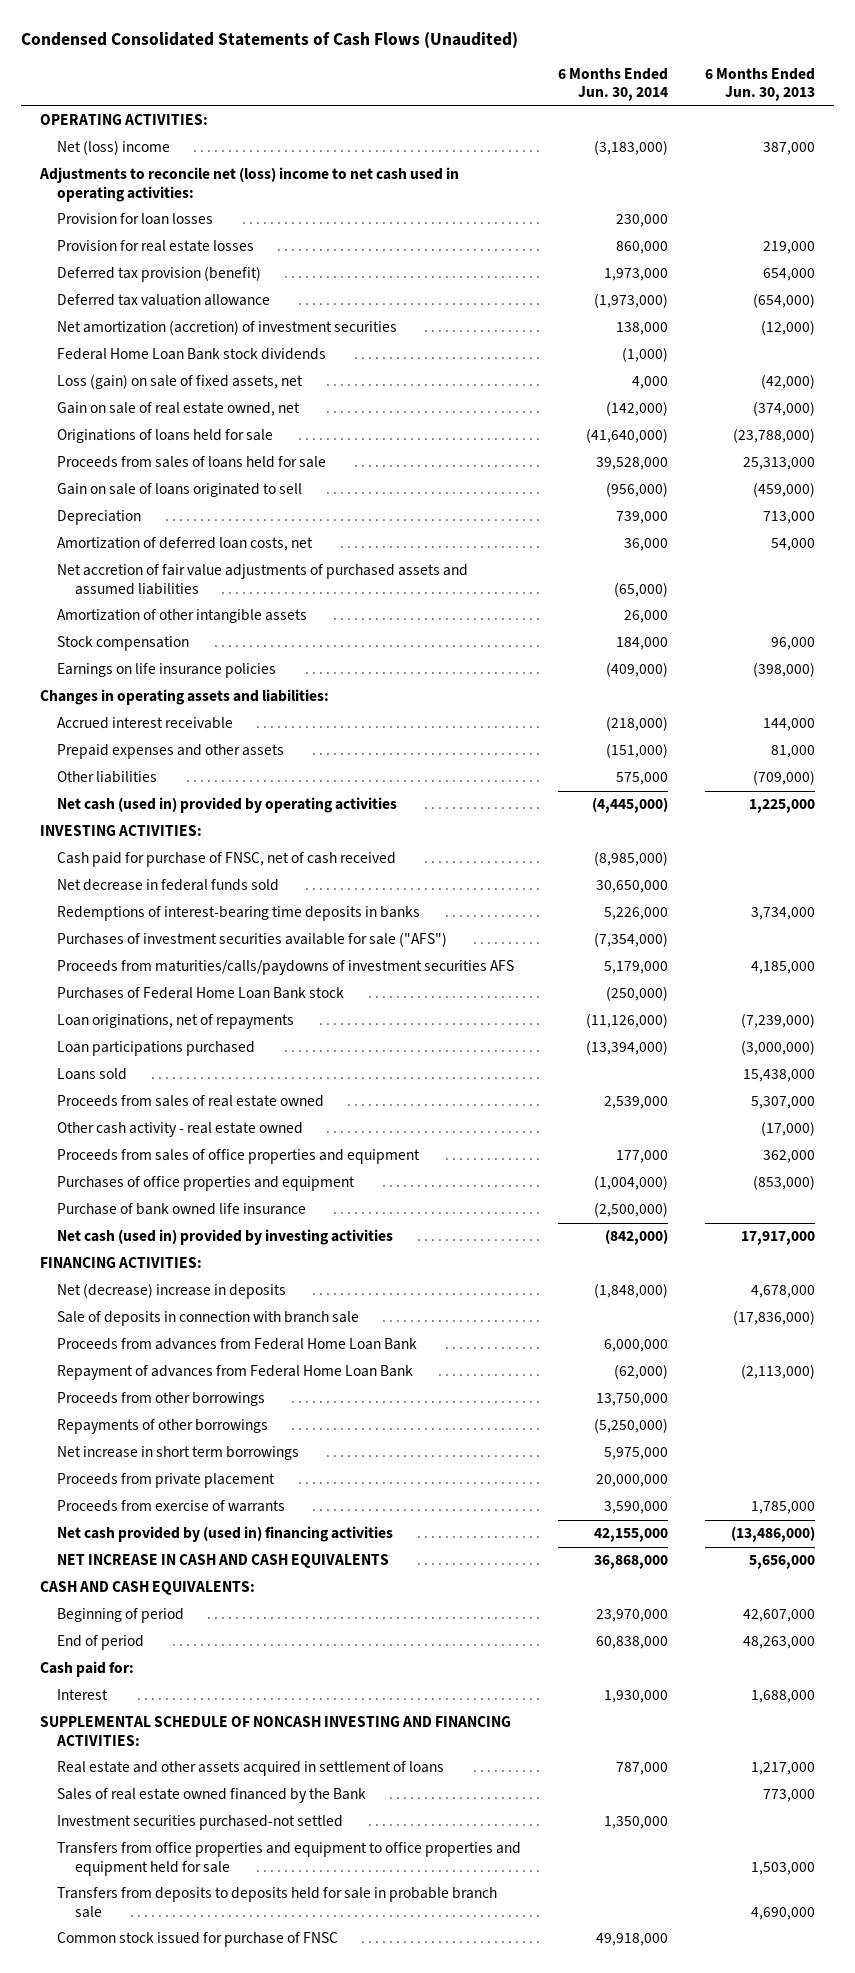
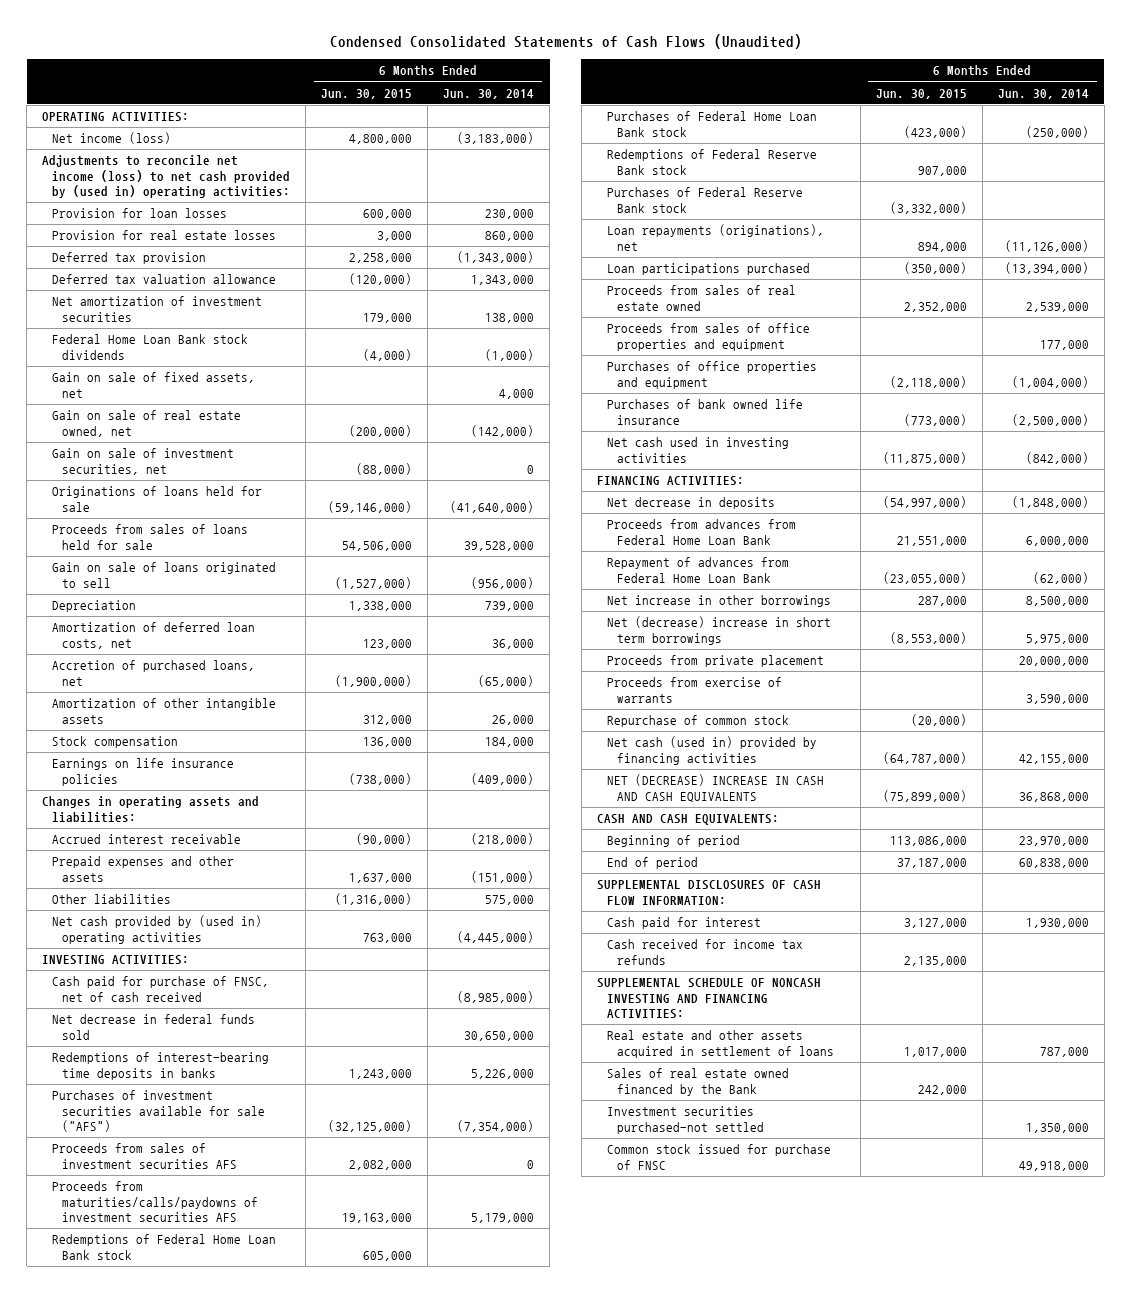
- | 6 Months Ended Jun. 30, 2014 | 6 Months Ended Jun. 30, 2013
+ | 6 Months Ended Jun. 30, 2015 | 6 Months Ended Jun. 30, 2014
- Net (loss) income | (3,183,000) | 387,000
- Adjustments to reconcile net (loss) income to net cash used in operating activities:
+ Net income (loss) | 4,800,000 | (3,183,000)
+ Adjustments to reconcile net income (loss) to net cash provided by (used in) operating activities:
- Deferred tax provision (benefit) | 1,973,000 | 654,000
- Deferred tax valuation allowance | (1,973,000) | (654,000)
- Net amortization (accretion) of investment securities | 138,000 | (12,000)
+ Deferred tax provision | 2,258,000 | (1,343,000)
+ Deferred tax valuation allowance | (120,000) | 1,343,000
+ Net amortization of investment securities | 179,000 | 138,000
- Loss (gain) on sale of fixed assets, net | 4,000 | (42,000)
+ Gain on sale of fixed assets, net | | 4,000
+ Gain on sale of investment securities, net | (88,000) | 0
- Net accretion of fair value adjustments of purchased assets and assumed liabilities | (65,000) |
+ Accretion of purchased loans, net | (1,900,000) | (65,000)
- Net cash (used in) provided by operating activities | (4,445,000) | 1,225,000
+ Net cash provided by (used in) operating activities | 763,000 | (4,445,000)
+ Proceeds from sales of investment securities AFS | 2,082,000 | 0
+ Redemptions of Federal Home Loan Bank stock | 605,000 |
- Loan originations, net of repayments | (11,126,000) | (7,239,000)
+ Redemptions of Federal Reserve Bank stock | 907,000 |
+ Purchases of Federal Reserve Bank stock | (3,332,000) |
+ Loan repayments (originations), net | 894,000 | (11,126,000)
- Loans sold | | 15,438,000
- Other cash activity - real estate owned | | (17,000)
- Purchase of bank owned life insurance | (2,500,000) |
- Net cash (used in) provided by investing activities | (842,000) | 17,917,000
+ Purchases of bank owned life insurance | (773,000) | (2,500,000)
+ Net cash used in investing activities | (11,875,000) | (842,000)
- Net (decrease) increase in deposits | (1,848,000) | 4,678,000
- Sale of deposits in connection with branch sale | | (17,836,000)
+ Net decrease in deposits | (54,997,000) | (1,848,000)
- Proceeds from other borrowings | 13,750,000 |
- Repayments of other borrowings | (5,250,000) |
- Net increase in short term borrowings | 5,975,000 |
+ Net increase in other borrowings | 287,000 | 8,500,000
+ Net (decrease) increase in short term borrowings | (8,553,000) | 5,975,000
- Net cash provided by (used in) financing activities | 42,155,000 | (13,486,000)
- NET INCREASE IN CASH AND CASH EQUIVALENTS | 36,868,000 | 5,656,000
+ Repurchase of common stock | (20,000) |
+ Net cash (used in) provided by financing activities | (64,787,000) | 42,155,000
+ NET (DECREASE) INCREASE IN CASH AND CASH EQUIVALENTS | (75,899,000) | 36,868,000
- Cash paid for:
- Interest | 1,930,000 | 1,688,000
+ SUPPLEMENTAL DISCLOSURES OF CASH FLOW INFORMATION:
+ Cash paid for interest | 3,127,000 | 1,930,000
+ Cash received for income tax refunds | 2,135,000 |
- Transfers from office properties and equipment to office properties and equipment held for sale | | 1,503,000
- Transfers from deposits to deposits held for sale in probable branch sale | | 4,690,000

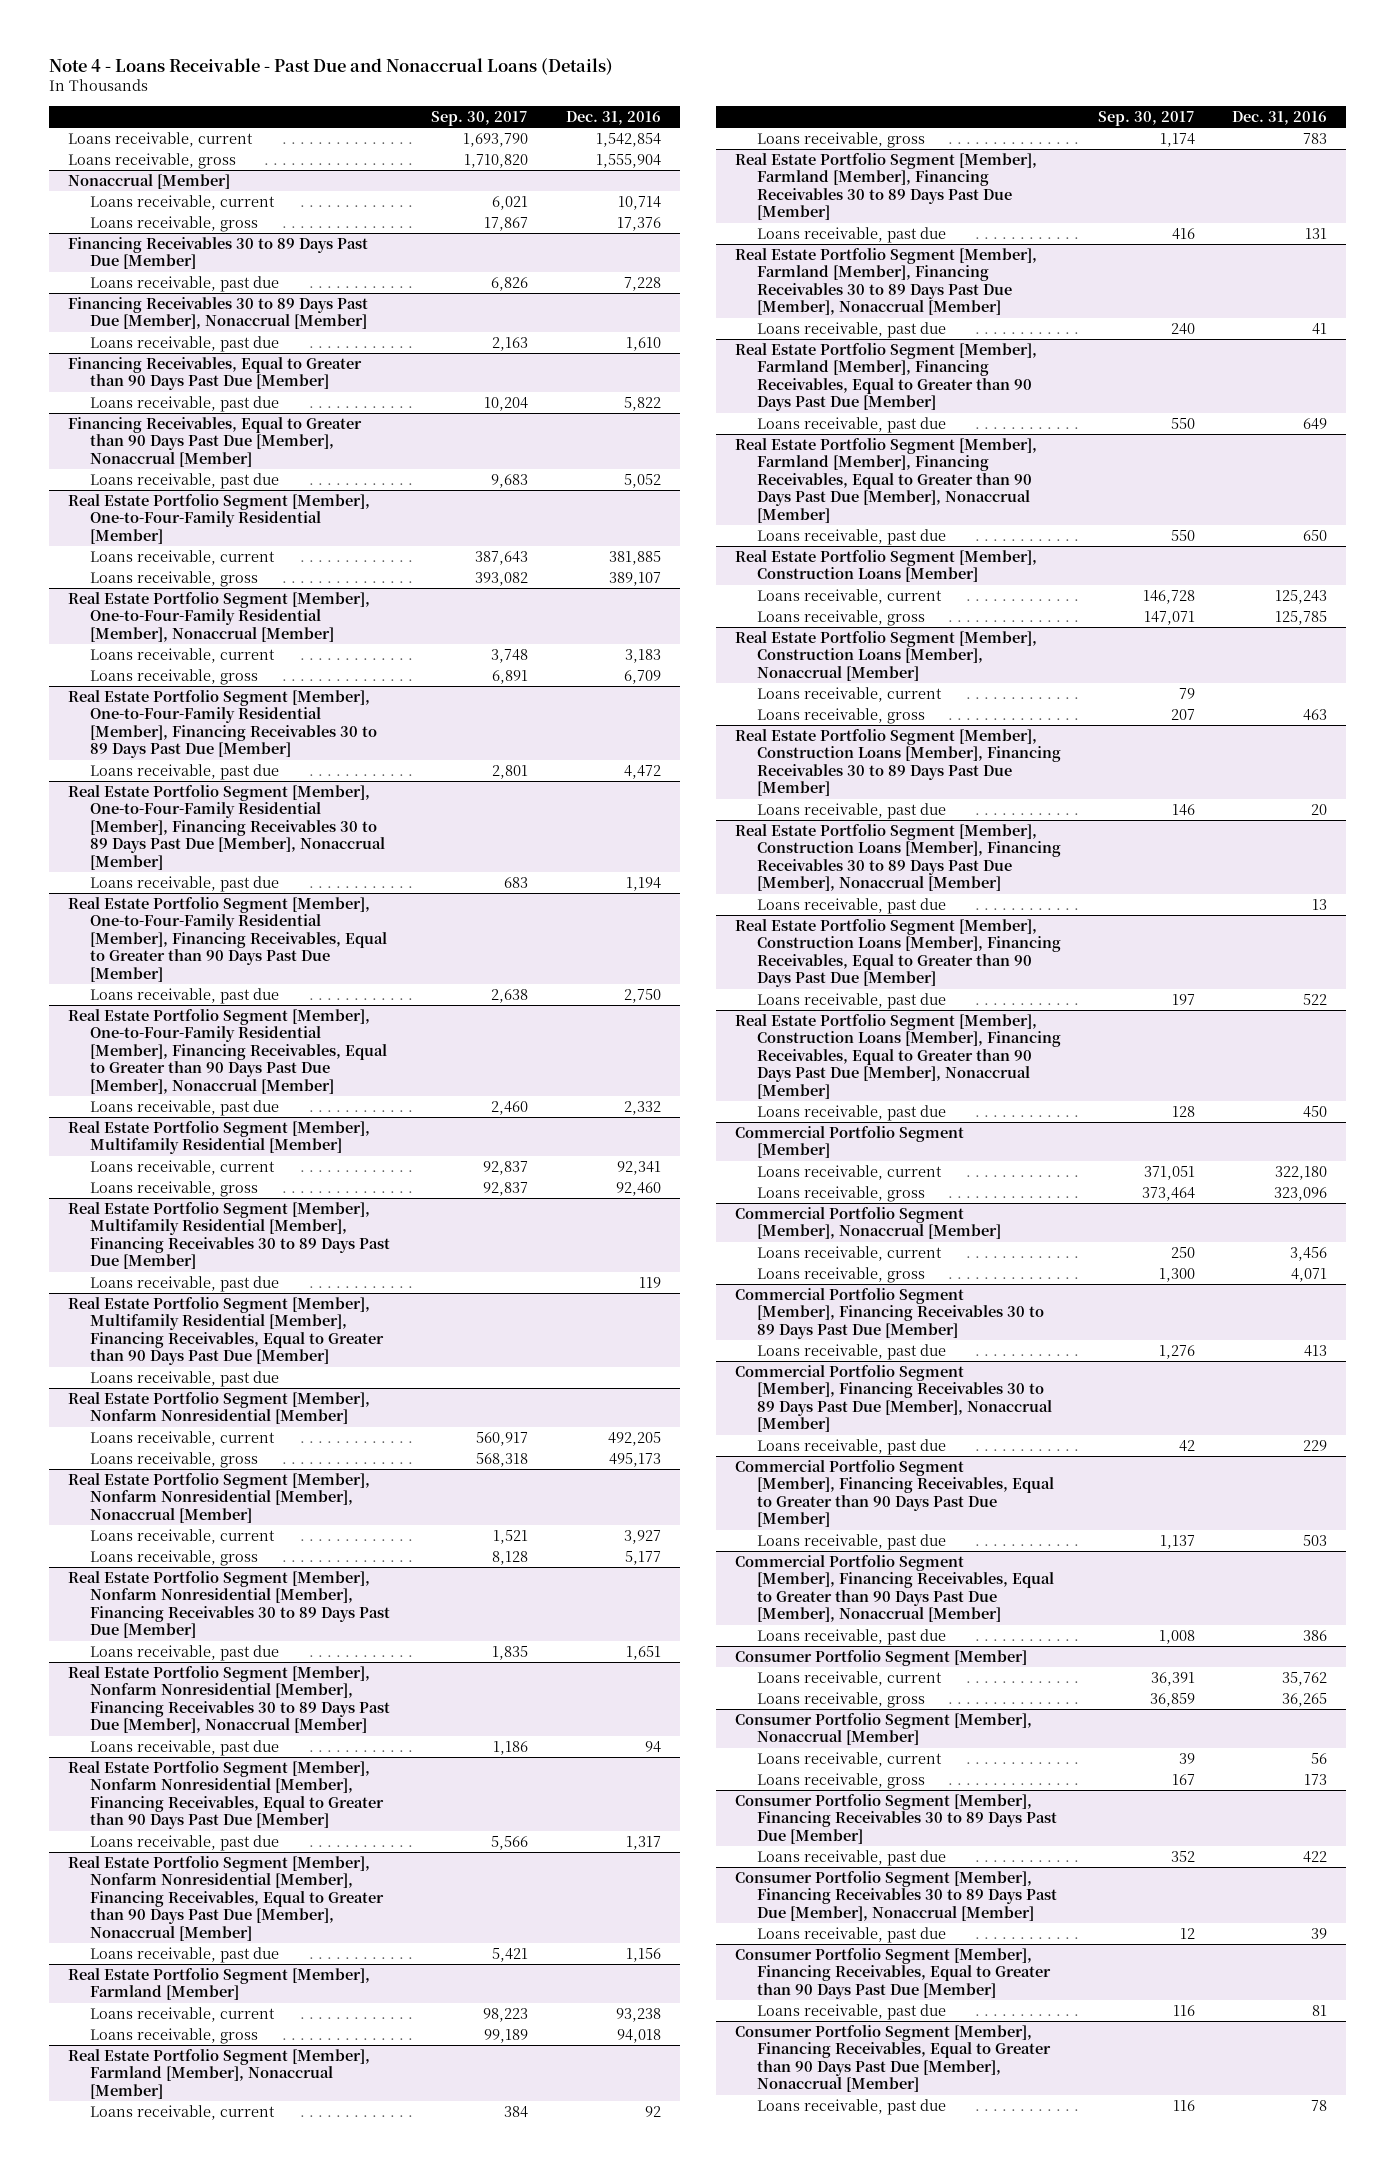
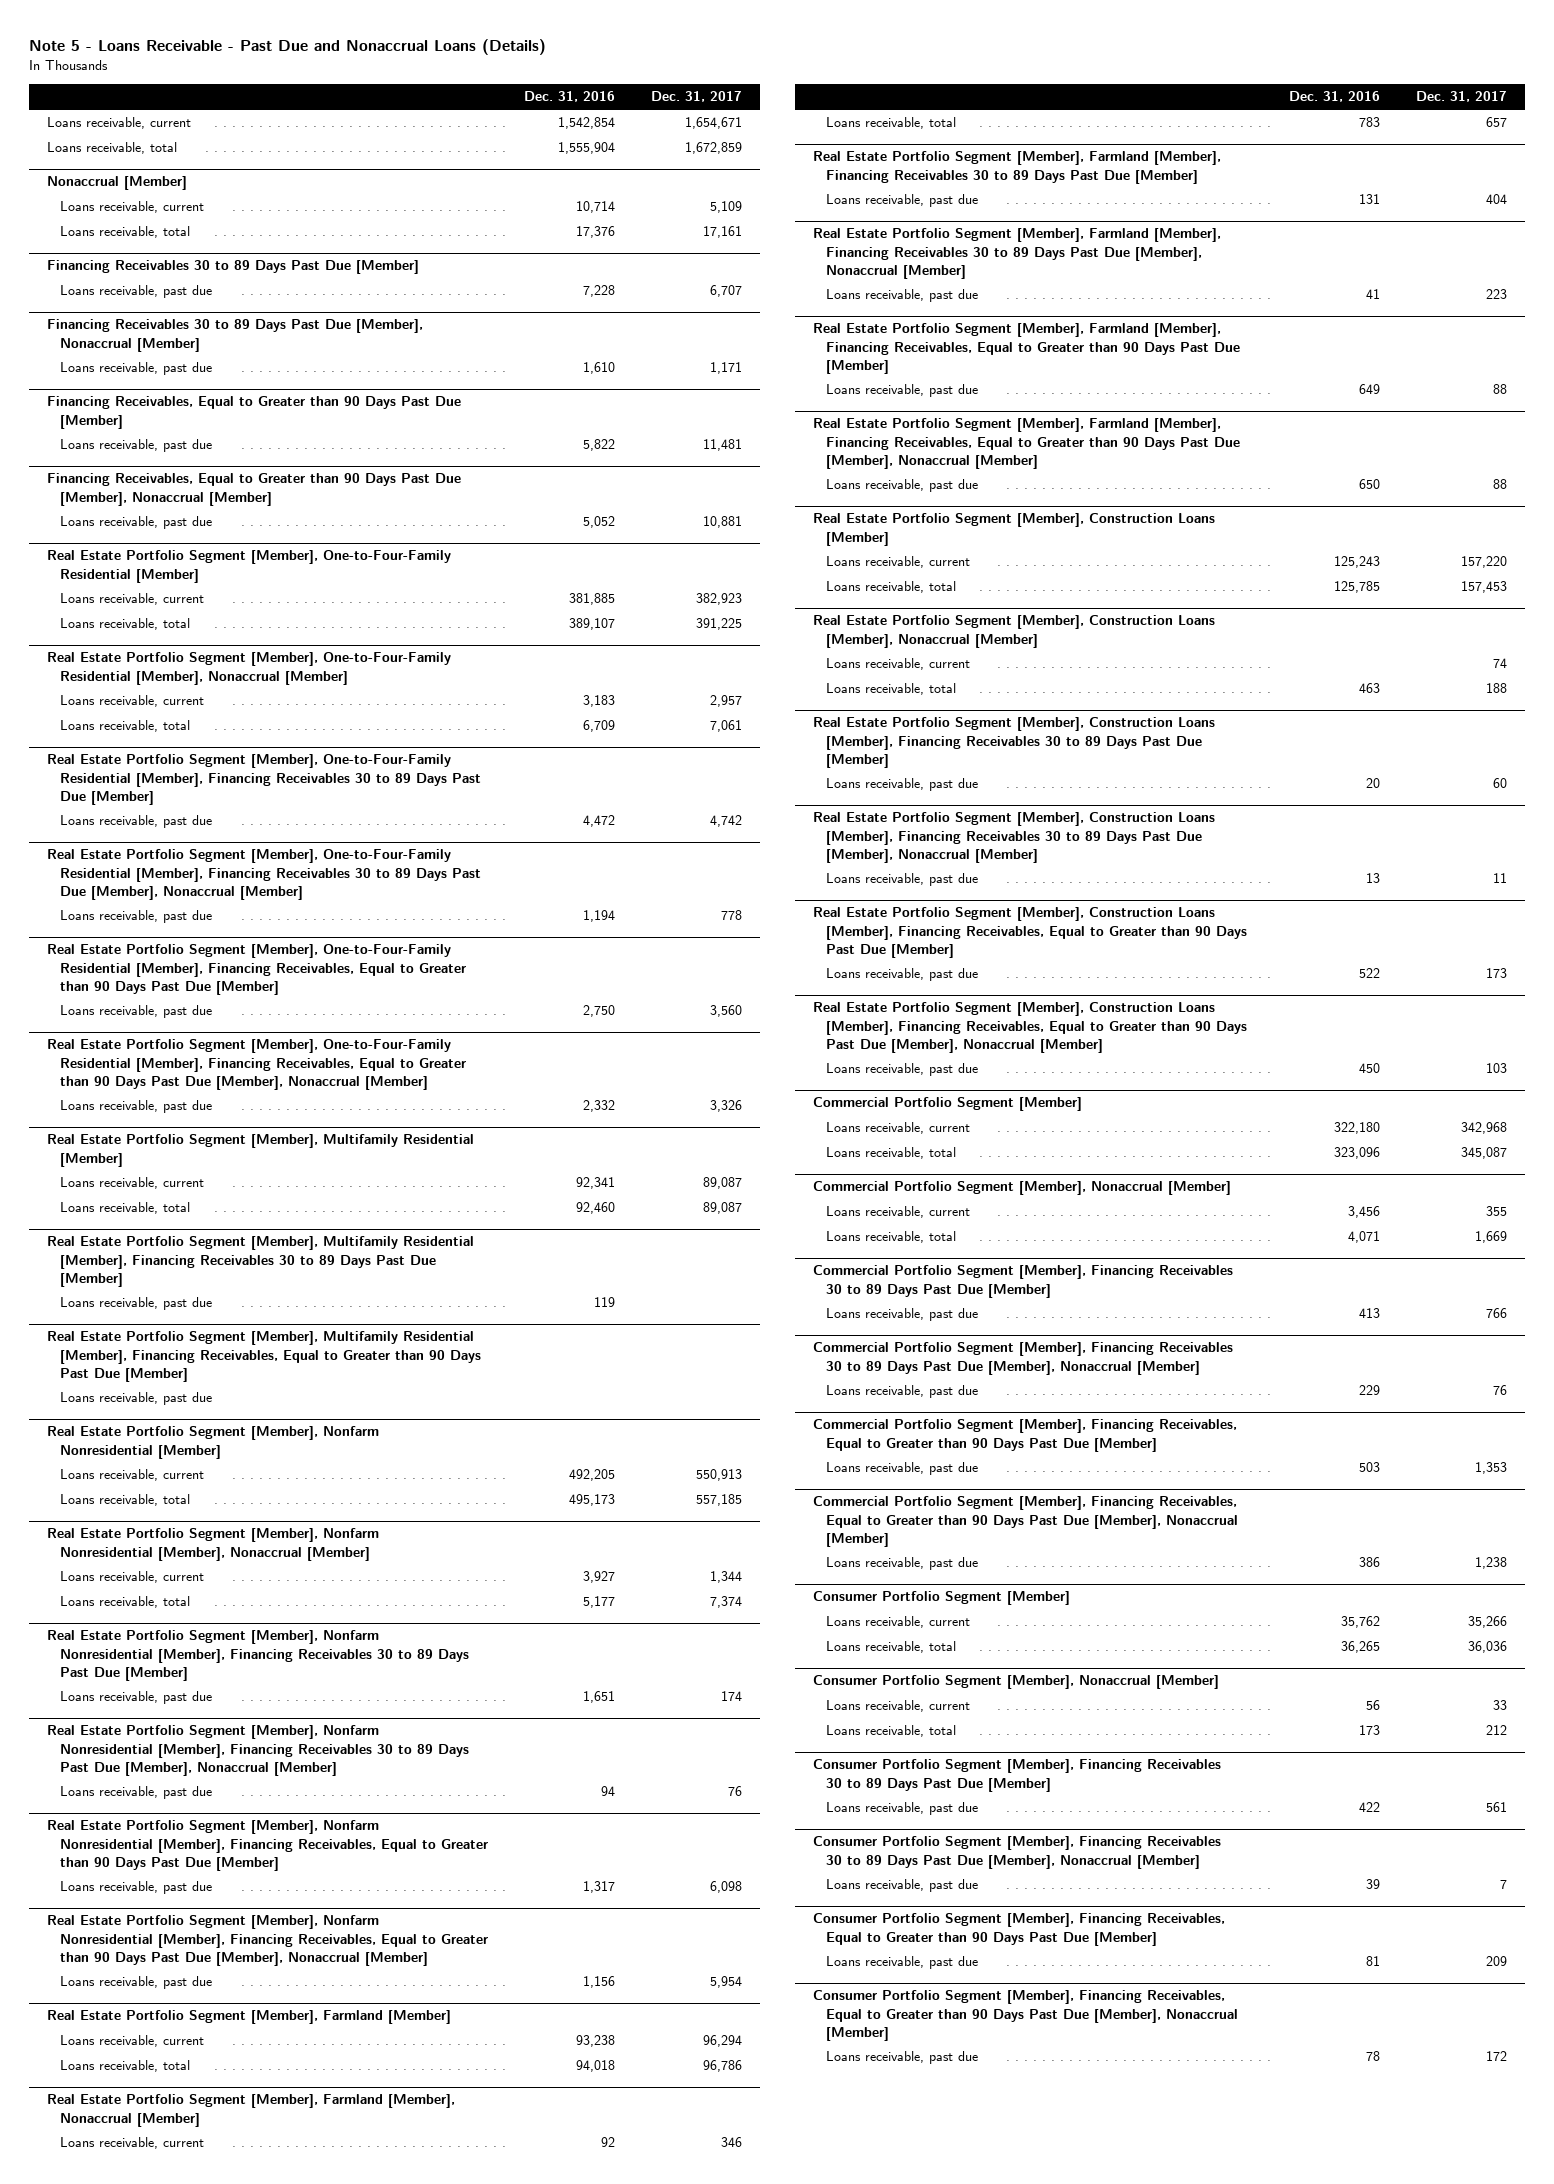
- Note 4 - Loans Receivable - Past Due and Nonaccrual Loans (Details)
+ Note 5 - Loans Receivable - Past Due and Nonaccrual Loans (Details)
- | Sep. 30, 2017 | Dec. 31, 2016
+ | Dec. 31, 2016 | Dec. 31, 2017
- Loans receivable, gross | 1,710,820 | 1,555,904
+ Loans receivable, total | 1,555,904 | 1,672,859
@ Nonaccrual [Member]
- Loans receivable, gross | 17,867 | 17,376
+ Loans receivable, total | 17,376 | 17,161
@ Real Estate Portfolio Segment [Member], One-to-Four-Family Residential [Member]
- Loans receivable, gross | 393,082 | 389,107
+ Loans receivable, total | 389,107 | 391,225
@ Real Estate Portfolio Segment [Member], One-to-Four-Family Residential [Member], Nonaccrual [Member]
- Loans receivable, gross | 6,891 | 6,709
+ Loans receivable, total | 6,709 | 7,061
@ Real Estate Portfolio Segment [Member], Multifamily Residential [Member]
- Loans receivable, gross | 92,837 | 92,460
+ Loans receivable, total | 92,460 | 89,087
@ Real Estate Portfolio Segment [Member], Nonfarm Nonresidential [Member]
- Loans receivable, gross | 568,318 | 495,173
+ Loans receivable, total | 495,173 | 557,185
@ Real Estate Portfolio Segment [Member], Nonfarm Nonresidential [Member], Nonaccrual [Member]
- Loans receivable, gross | 8,128 | 5,177
+ Loans receivable, total | 5,177 | 7,374
@ Real Estate Portfolio Segment [Member], Farmland [Member]
- Loans receivable, gross | 99,189 | 94,018
+ Loans receivable, total | 94,018 | 96,786
@ Real Estate Portfolio Segment [Member], Farmland [Member], Nonaccrual [Member]
- Loans receivable, gross | 1,174 | 783
+ Loans receivable, total | 783 | 657
@ Real Estate Portfolio Segment [Member], Construction Loans [Member]
- Loans receivable, gross | 147,071 | 125,785
+ Loans receivable, total | 125,785 | 157,453
@ Real Estate Portfolio Segment [Member], Construction Loans [Member], Nonaccrual [Member]
- Loans receivable, gross | 207 | 463
+ Loans receivable, total | 463 | 188
@ Commercial Portfolio Segment [Member]
- Loans receivable, gross | 373,464 | 323,096
+ Loans receivable, total | 323,096 | 345,087
@ Commercial Portfolio Segment [Member], Nonaccrual [Member]
- Loans receivable, gross | 1,300 | 4,071
+ Loans receivable, total | 4,071 | 1,669
@ Consumer Portfolio Segment [Member]
- Loans receivable, gross | 36,859 | 36,265
+ Loans receivable, total | 36,265 | 36,036
@ Consumer Portfolio Segment [Member], Nonaccrual [Member]
- Loans receivable, gross | 167 | 173
+ Loans receivable, total | 173 | 212

